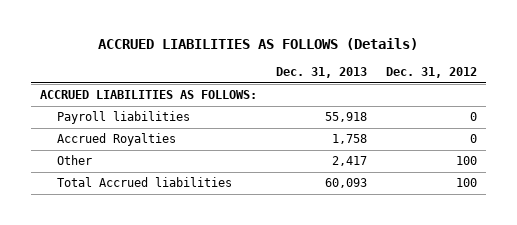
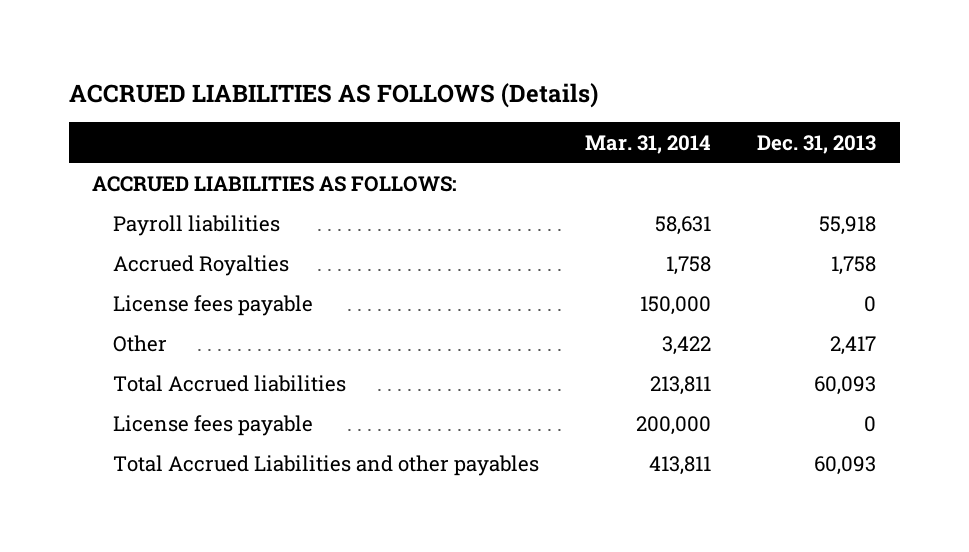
- | Dec. 31, 2013 | Dec. 31, 2012
+ | Mar. 31, 2014 | Dec. 31, 2013
+ License fees payable | 150,000 | 0
+ License fees payable | 200,000 | 0
+ Total Accrued Liabilities and other payables | 413,811 | 60,093

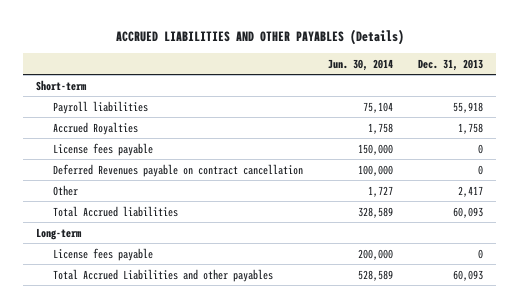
- ACCRUED LIABILITIES AS FOLLOWS (Details)
+ ACCRUED LIABILITIES AND OTHER PAYABLES (Details)
- | Mar. 31, 2014 | Dec. 31, 2013
+ | Jun. 30, 2014 | Dec. 31, 2013
- ACCRUED LIABILITIES AS FOLLOWS:
+ Short-term
+ Deferred Revenues payable on contract cancellation | 100,000 | 0
+ Long-term

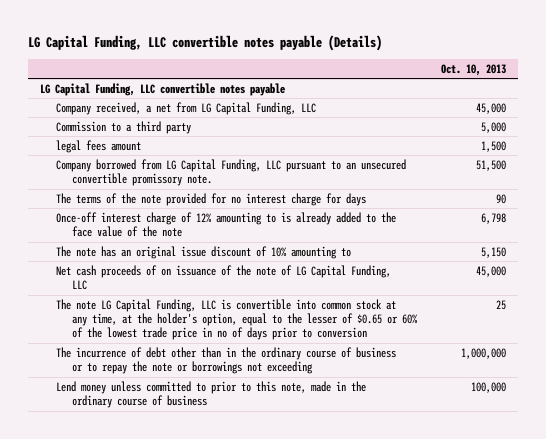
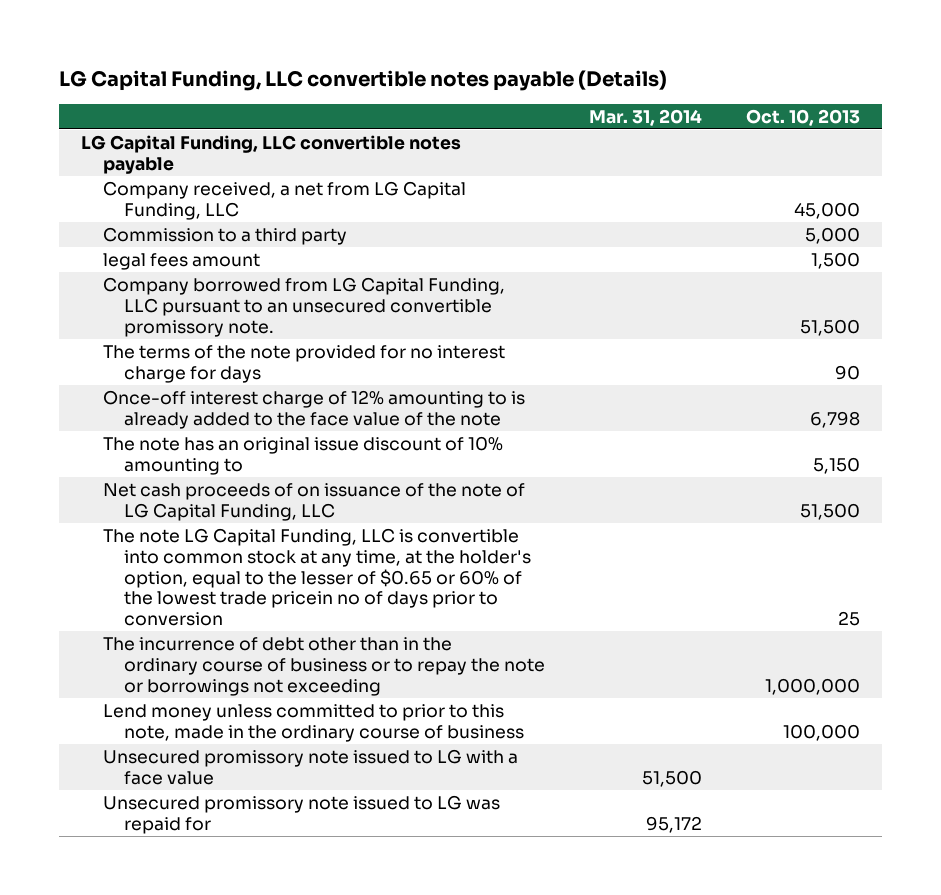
- | Oct. 10, 2013
+ | Mar. 31, 2014 | Oct. 10, 2013
- Net cash proceeds of on issuance of the note of LG Capital Funding, LLC | 45,000
- The note LG Capital Funding, LLC is convertible into common stock at any time, at the holder's option, equal to the lesser of $0.65 or 60% of the lowest trade price in no of days prior to conversion | 25
+ Net cash proceeds of on issuance of the note of LG Capital Funding, LLC | | 51,500
+ The note LG Capital Funding, LLC is convertible into common stock at any time, at the holder's option, equal to the lesser of $0.65 or 60% of the lowest trade pricein no of days prior to conversion | | 25
+ Unsecured promissory note issued to LG with a face value | 51,500 |
+ Unsecured promissory note issued to LG was repaid for | 95,172 |

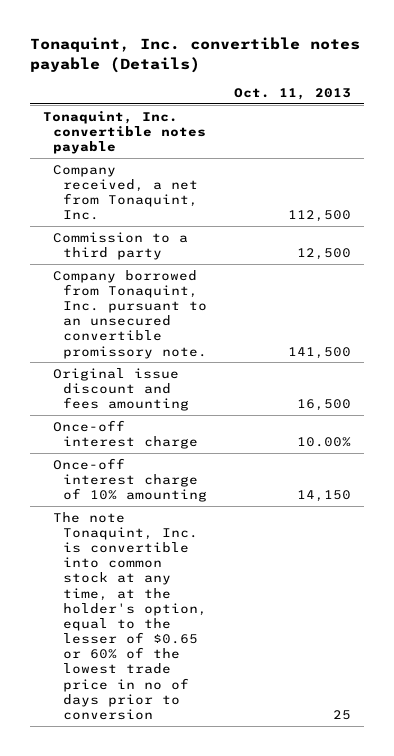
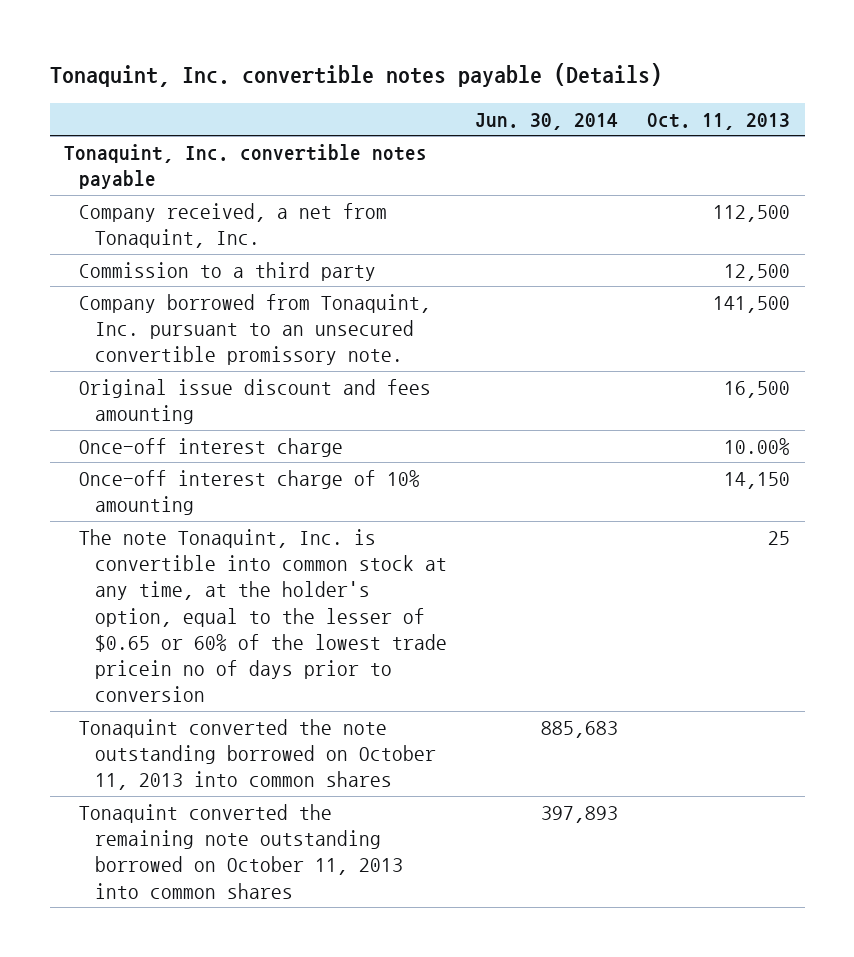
- | Oct. 11, 2013
+ | Jun. 30, 2014 | Oct. 11, 2013
- The note Tonaquint, Inc. is convertible into common stock at any time, at the holder's option, equal to the lesser of $0.65 or 60% of the lowest trade price in no of days prior to conversion | 25
+ The note Tonaquint, Inc. is convertible into common stock at any time, at the holder's option, equal to the lesser of $0.65 or 60% of the lowest trade pricein no of days prior to conversion | | 25
+ Tonaquint converted the note outstanding borrowed on October 11, 2013 into common shares | 885,683 |
+ Tonaquint converted the remaining note outstanding borrowed on October 11, 2013 into common shares | 397,893 |

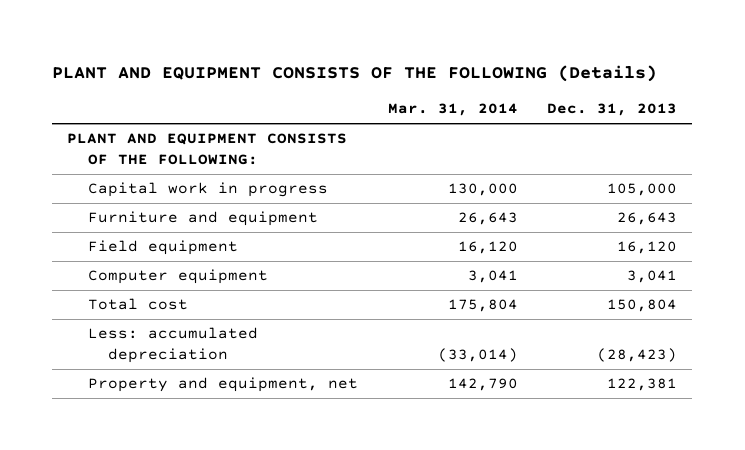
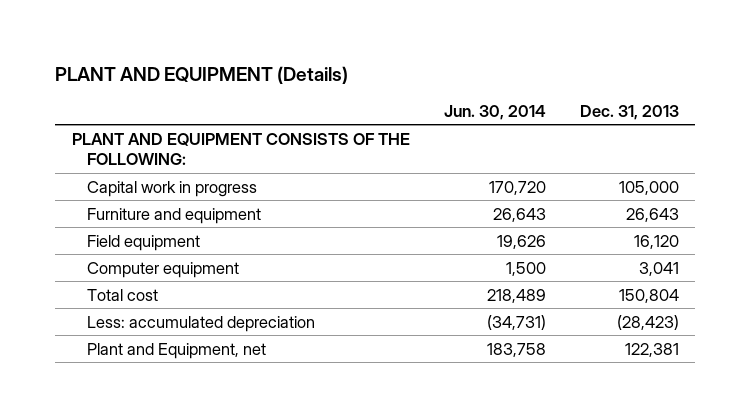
- PLANT AND EQUIPMENT CONSISTS OF THE FOLLOWING (Details)
+ PLANT AND EQUIPMENT (Details)
- | Mar. 31, 2014 | Dec. 31, 2013
+ | Jun. 30, 2014 | Dec. 31, 2013
- Property and equipment, net | 142,790 | 122,381
+ Plant and Equipment, net | 183,758 | 122,381

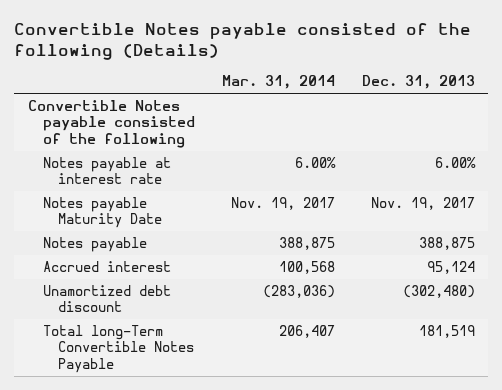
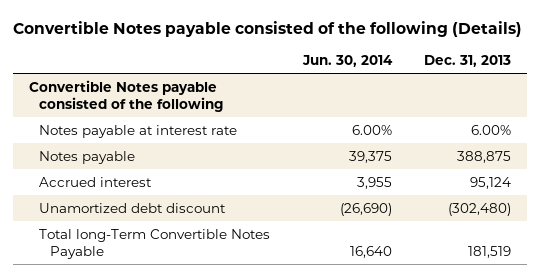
- | Mar. 31, 2014 | Dec. 31, 2013
+ | Jun. 30, 2014 | Dec. 31, 2013
- Notes payable Maturity Date | Nov. 19, 2017 | Nov. 19, 2017

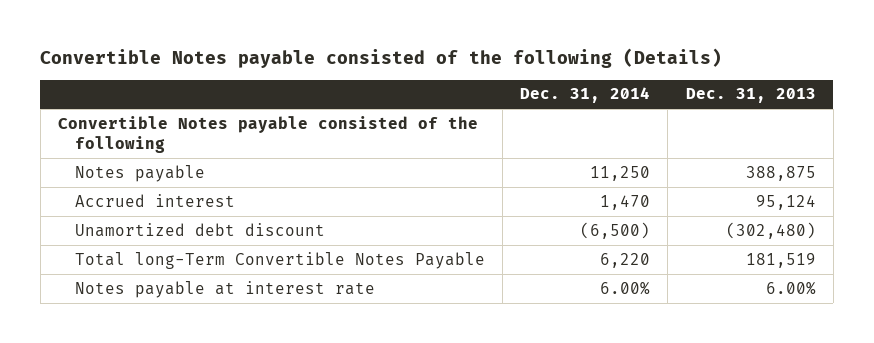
- | Jun. 30, 2014 | Dec. 31, 2013
+ | Dec. 31, 2014 | Dec. 31, 2013
moved down: Notes payable at interest rate | 6.00% | 6.00%

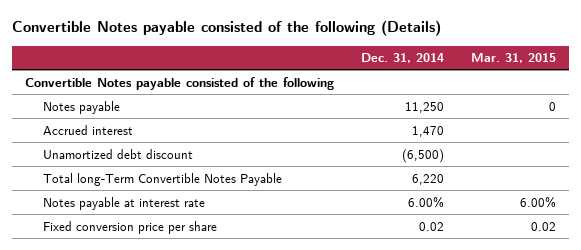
- | Dec. 31, 2014 | Dec. 31, 2013
+ | Dec. 31, 2014 | Mar. 31, 2015
+ Fixed conversion price per share | 0.02 | 0.02

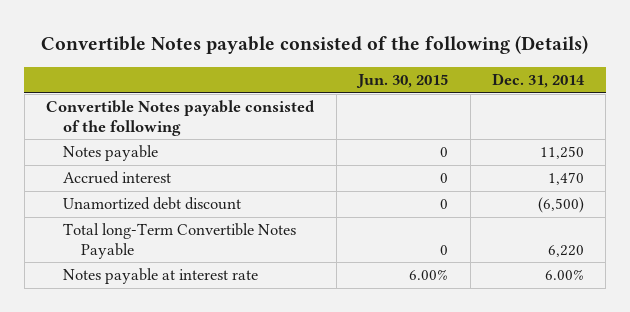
- | Dec. 31, 2014 | Mar. 31, 2015
+ | Jun. 30, 2015 | Dec. 31, 2014
- Fixed conversion price per share | 0.02 | 0.02

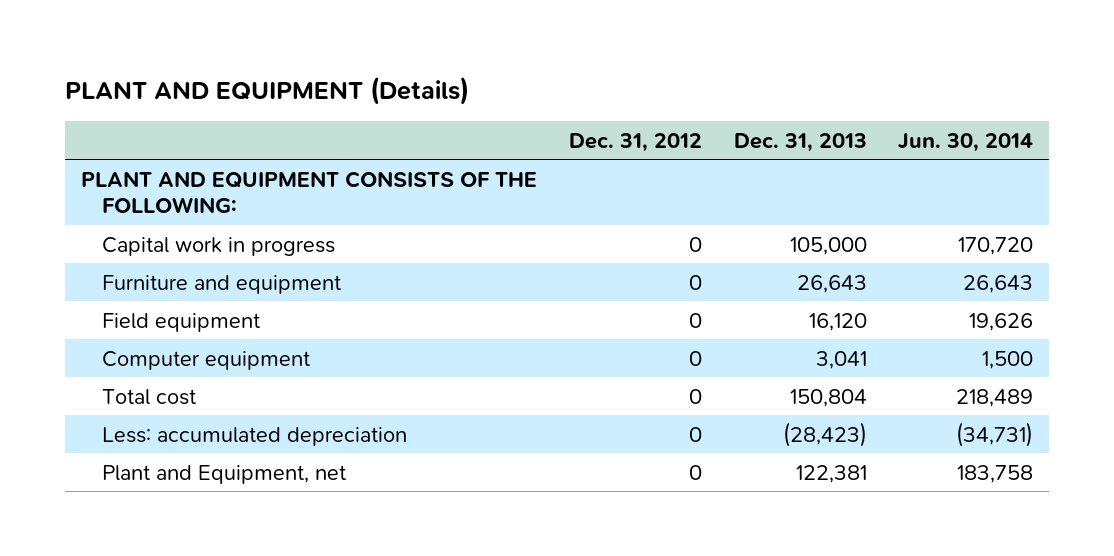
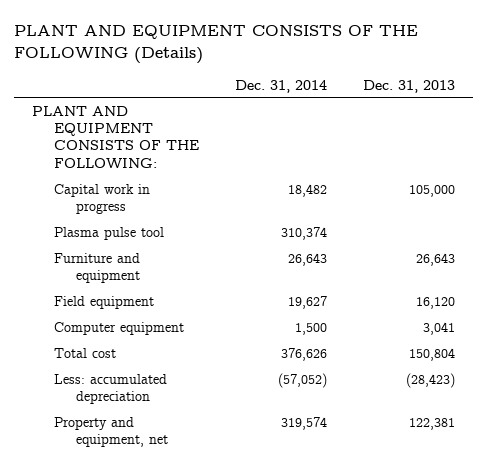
- PLANT AND EQUIPMENT (Details)
+ PLANT AND EQUIPMENT CONSISTS OF THE FOLLOWING (Details)
- | Dec. 31, 2012 | Dec. 31, 2013 | Jun. 30, 2014
+ | Dec. 31, 2014 | Dec. 31, 2013
+ Plasma pulse tool | 310,374 |
- Plant and Equipment, net | 0 | 122,381 | 183,758
+ Property and equipment, net | 319,574 | 122,381

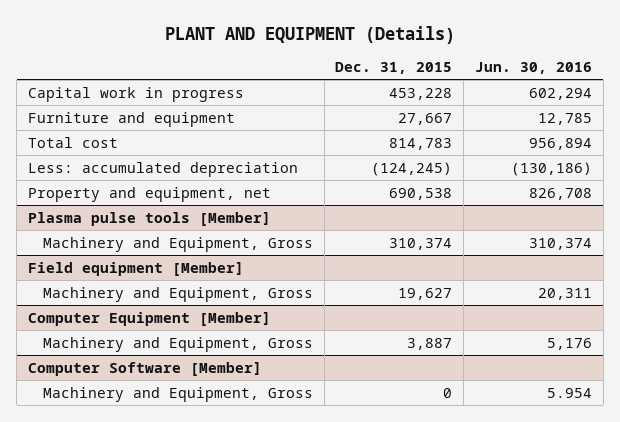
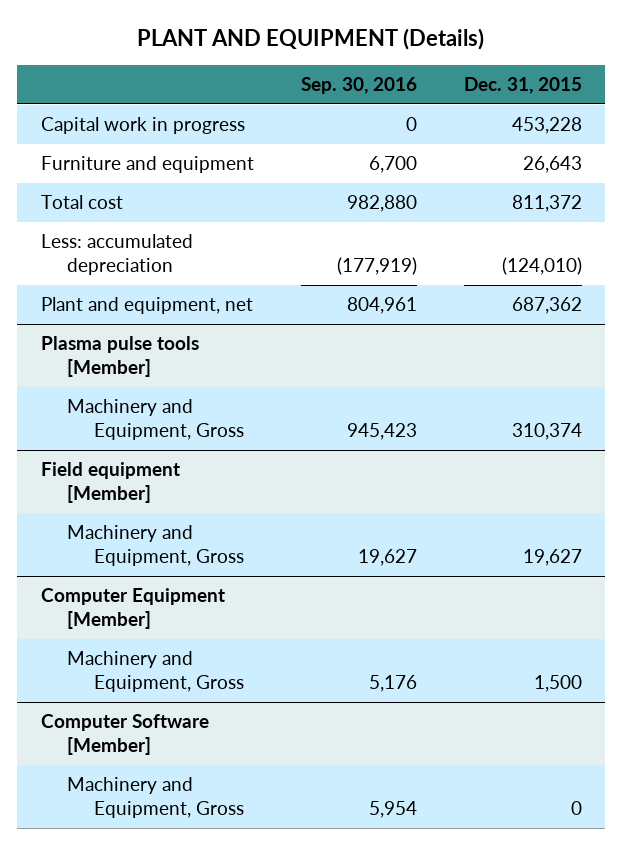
- | Dec. 31, 2015 | Jun. 30, 2016
+ | Sep. 30, 2016 | Dec. 31, 2015
- Furniture and equipment | 27,667 | 12,785
- Total cost | 814,783 | 956,894
- Less: accumulated depreciation | (124,245) | (130,186)
- Property and equipment, net | 690,538 | 826,708
+ Furniture and equipment | 6,700 | 26,643
+ Total cost | 982,880 | 811,372
+ Less: accumulated depreciation | (177,919) | (124,010)
+ Plant and equipment, net | 804,961 | 687,362
@ Computer Equipment [Member]
- Machinery and Equipment, Gross | 3,887 | 5,176
+ Machinery and Equipment, Gross | 5,176 | 1,500

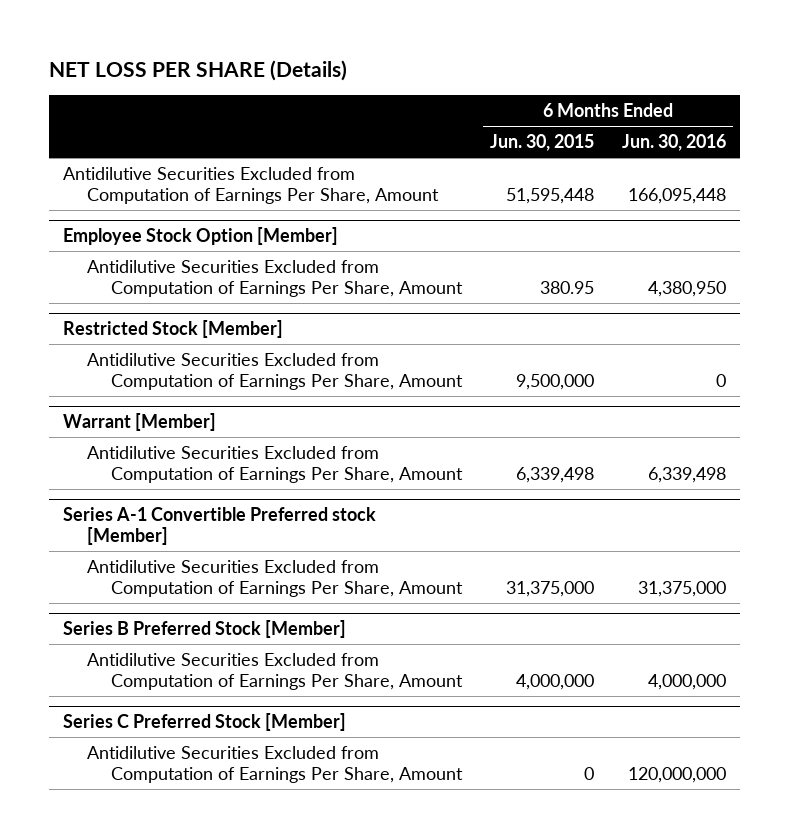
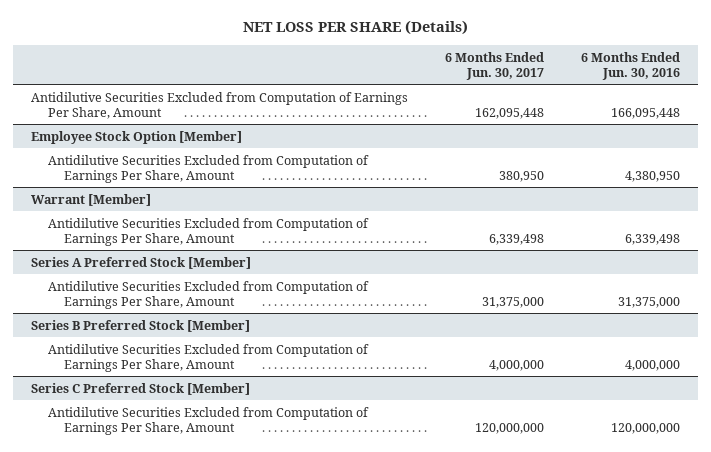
- | 6 Months Ended Jun. 30, 2015 | 6 Months Ended Jun. 30, 2016
+ | 6 Months Ended Jun. 30, 2017 | 6 Months Ended Jun. 30, 2016
- Restricted Stock [Member]
- Antidilutive Securities Excluded from Computation of Earnings Per Share, Amount | 9,500,000 | 0
- Series A-1 Convertible Preferred stock [Member]
+ Series A Preferred Stock [Member]

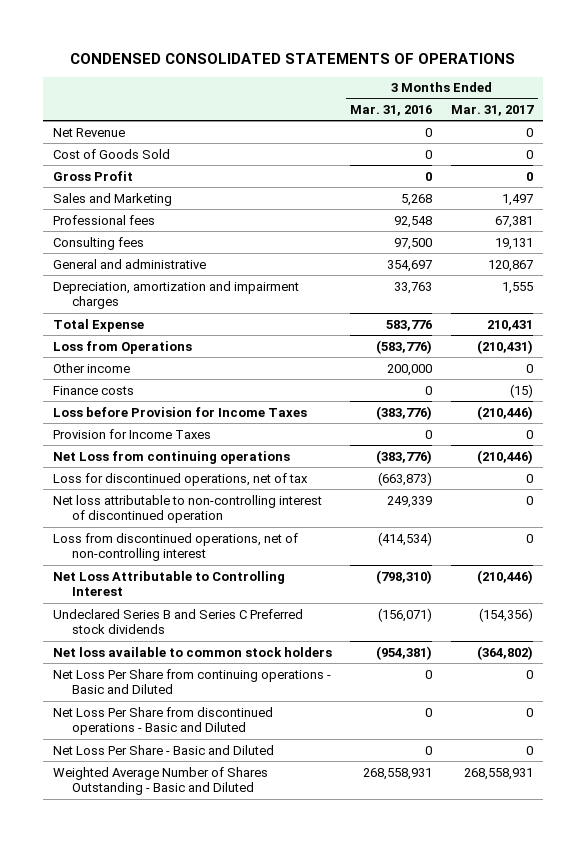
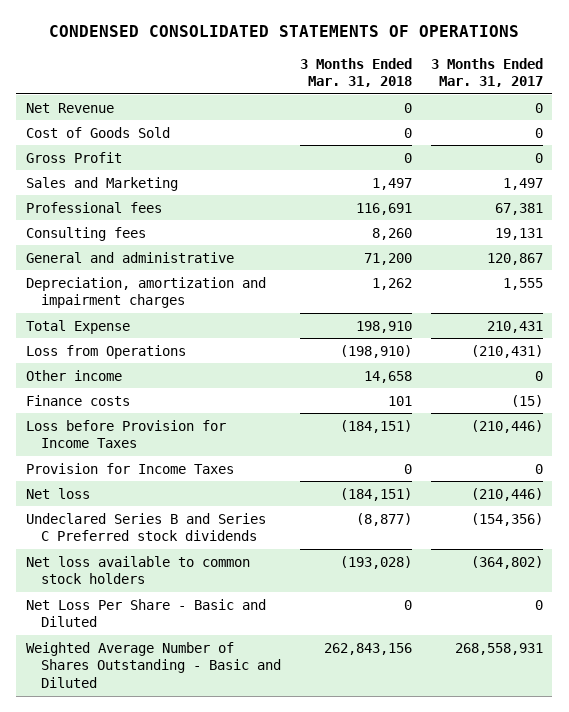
- | 3 Months Ended Mar. 31, 2016 | 3 Months Ended Mar. 31, 2017
+ | 3 Months Ended Mar. 31, 2018 | 3 Months Ended Mar. 31, 2017
- Net Loss from continuing operations | (383,776) | (210,446)
- Loss for discontinued operations, net of tax | (663,873) | 0
- Net loss attributable to non-controlling interest of discontinued operation | 249,339 | 0
- Loss from discontinued operations, net of non-controlling interest | (414,534) | 0
- Net Loss Attributable to Controlling Interest | (798,310) | (210,446)
+ Net loss | (184,151) | (210,446)
- Net Loss Per Share from continuing operations - Basic and Diluted | 0 | 0
- Net Loss Per Share from discontinued operations - Basic and Diluted | 0 | 0

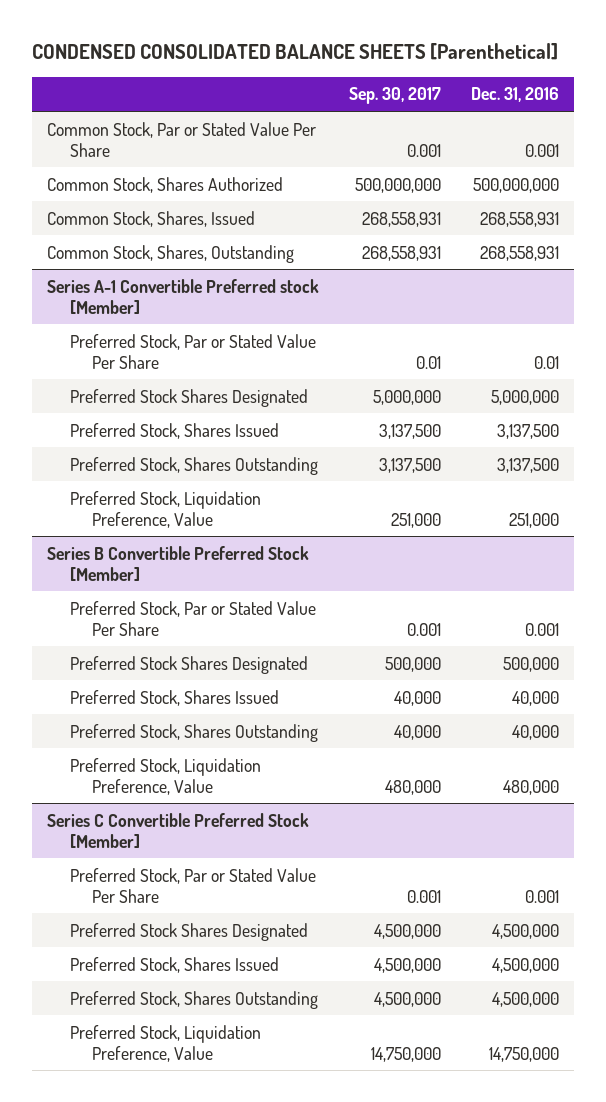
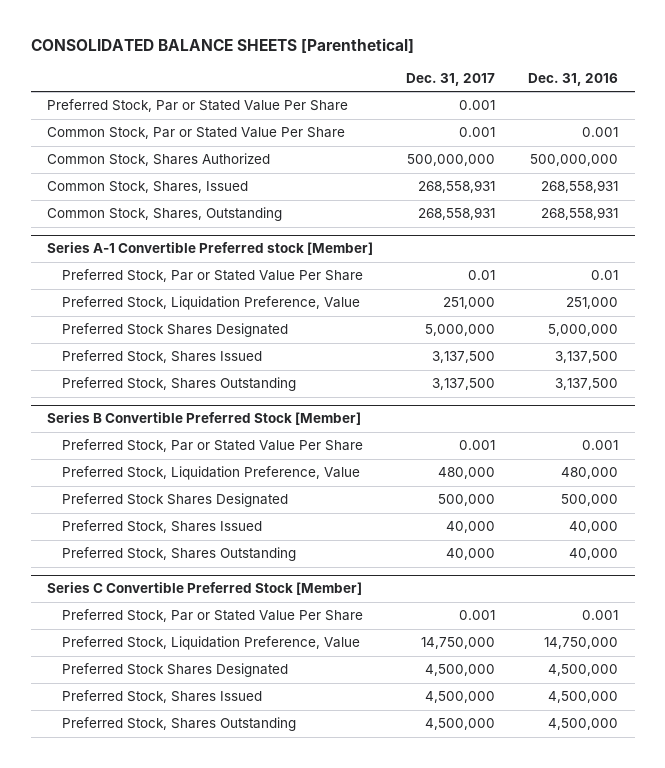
- CONDENSED CONSOLIDATED BALANCE SHEETS [Parenthetical]
+ CONSOLIDATED BALANCE SHEETS [Parenthetical]
- | Sep. 30, 2017 | Dec. 31, 2016
+ | Dec. 31, 2017 | Dec. 31, 2016
+ Preferred Stock, Par or Stated Value Per Share | 0.001 |
@ Series A-1 Convertible Preferred stock [Member]
moved up: Preferred Stock, Liquidation Preference, Value | 251,000 | 251,000
@ Series B Convertible Preferred Stock [Member]
moved up: Preferred Stock, Liquidation Preference, Value | 480,000 | 480,000
@ Series C Convertible Preferred Stock [Member]
moved up: Preferred Stock, Liquidation Preference, Value | 14,750,000 | 14,750,000

